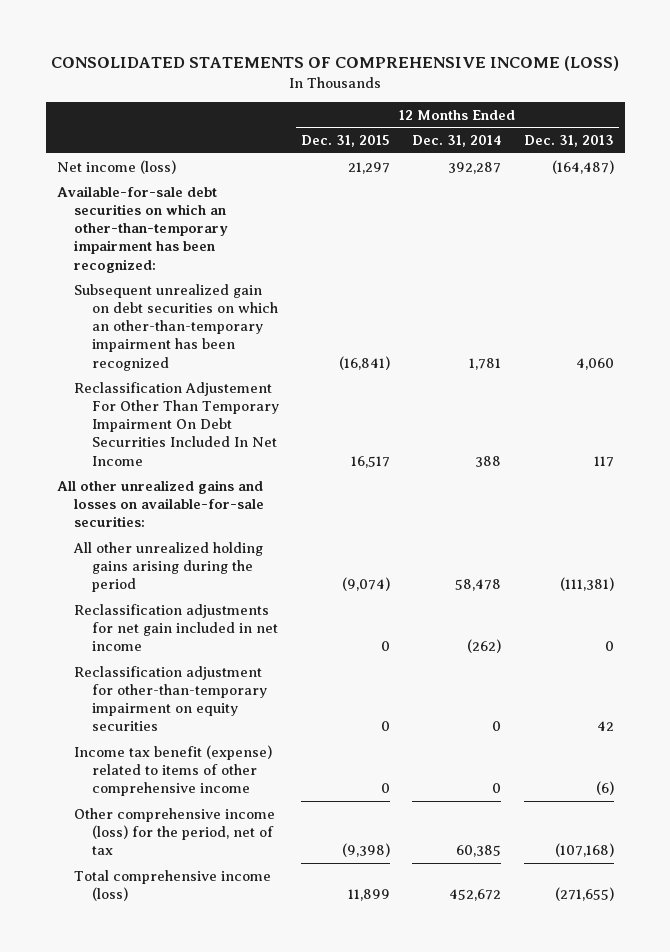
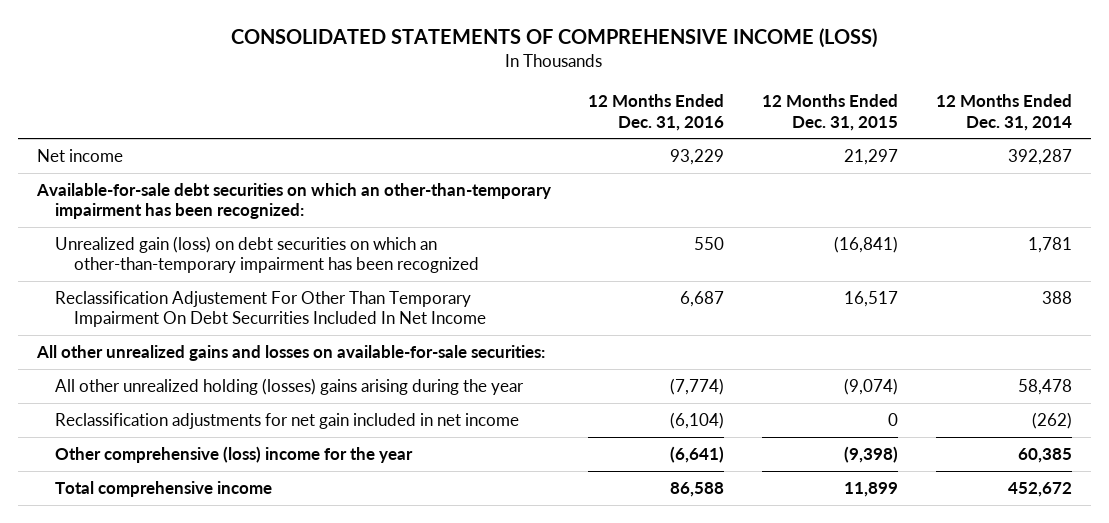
- | 12 Months Ended Dec. 31, 2015 | 12 Months Ended Dec. 31, 2014 | 12 Months Ended Dec. 31, 2013
+ | 12 Months Ended Dec. 31, 2016 | 12 Months Ended Dec. 31, 2015 | 12 Months Ended Dec. 31, 2014
- Net income (loss) | 21,297 | 392,287 | (164,487)
+ Net income | 93,229 | 21,297 | 392,287
- Subsequent unrealized gain on debt securities on which an other-than-temporary impairment has been recognized | (16,841) | 1,781 | 4,060
+ Unrealized gain (loss) on debt securities on which an other-than-temporary impairment has been recognized | 550 | (16,841) | 1,781
- All other unrealized holding gains arising during the period | (9,074) | 58,478 | (111,381)
+ All other unrealized holding (losses) gains arising during the year | (7,774) | (9,074) | 58,478
- Reclassification adjustment for other-than-temporary impairment on equity securities | 0 | 0 | 42
- Income tax benefit (expense) related to items of other comprehensive income | 0 | 0 | (6)
- Other comprehensive income (loss) for the period, net of tax | (9,398) | 60,385 | (107,168)
- Total comprehensive income (loss) | 11,899 | 452,672 | (271,655)
+ Other comprehensive (loss) income for the year | (6,641) | (9,398) | 60,385
+ Total comprehensive income | 86,588 | 11,899 | 452,672

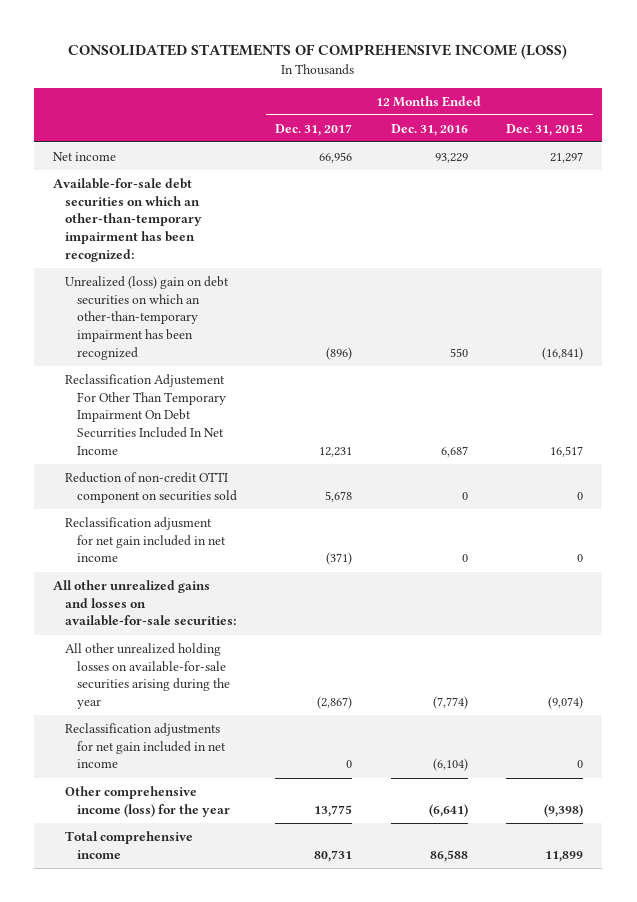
- | 12 Months Ended Dec. 31, 2016 | 12 Months Ended Dec. 31, 2015 | 12 Months Ended Dec. 31, 2014
+ | 12 Months Ended Dec. 31, 2017 | 12 Months Ended Dec. 31, 2016 | 12 Months Ended Dec. 31, 2015
- Unrealized gain (loss) on debt securities on which an other-than-temporary impairment has been recognized | 550 | (16,841) | 1,781
+ Unrealized (loss) gain on debt securities on which an other-than-temporary impairment has been recognized | (896) | 550 | (16,841)
+ Reduction of non-credit OTTI component on securities sold | 5,678 | 0 | 0
+ Reclassification adjusment for net gain included in net income | (371) | 0 | 0
- All other unrealized holding (losses) gains arising during the year | (7,774) | (9,074) | 58,478
+ All other unrealized holding losses on available-for-sale securities arising during the year | (2,867) | (7,774) | (9,074)
- Other comprehensive (loss) income for the year | (6,641) | (9,398) | 60,385
+ Other comprehensive income (loss) for the year | 13,775 | (6,641) | (9,398)

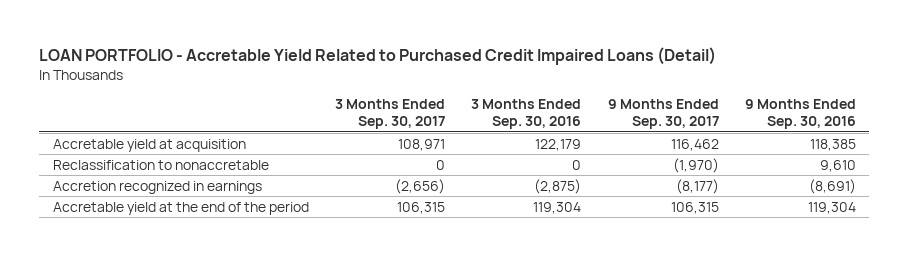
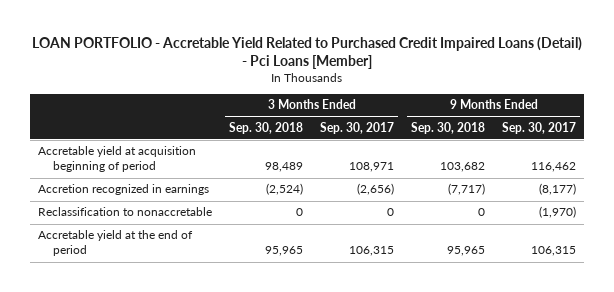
- LOAN PORTFOLIO - Accretable Yield Related to Purchased Credit Impaired Loans (Detail)
+ LOAN PORTFOLIO - Accretable Yield Related to Purchased Credit Impaired Loans (Detail) - Pci Loans [Member]
- | 3 Months Ended Sep. 30, 2017 | 3 Months Ended Sep. 30, 2016 | 9 Months Ended Sep. 30, 2017 | 9 Months Ended Sep. 30, 2016
+ | 3 Months Ended Sep. 30, 2018 | 3 Months Ended Sep. 30, 2017 | 9 Months Ended Sep. 30, 2018 | 9 Months Ended Sep. 30, 2017
- Accretable yield at acquisition | 108,971 | 122,179 | 116,462 | 118,385
+ Accretable yield at acquisition beginning of period | 98,489 | 108,971 | 103,682 | 116,462
- Accretable yield at the end of the period | 106,315 | 119,304 | 106,315 | 119,304
moved down: Reclassification to nonaccretable | 0 | 0 | 0 | (1,970)
+ Accretable yield at the end of period | 95,965 | 106,315 | 95,965 | 106,315

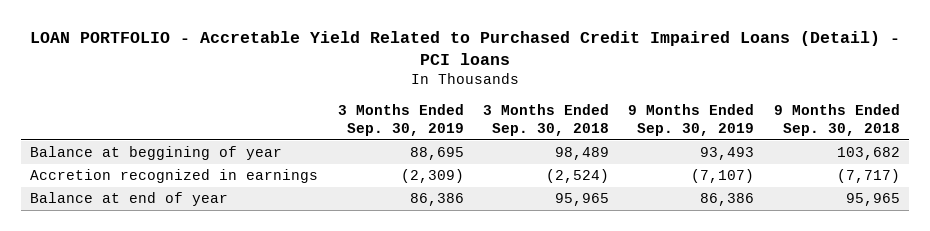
- LOAN PORTFOLIO - Accretable Yield Related to Purchased Credit Impaired Loans (Detail) - Pci Loans [Member]
+ LOAN PORTFOLIO - Accretable Yield Related to Purchased Credit Impaired Loans (Detail) - PCI loans
- | 3 Months Ended Sep. 30, 2018 | 3 Months Ended Sep. 30, 2017 | 9 Months Ended Sep. 30, 2018 | 9 Months Ended Sep. 30, 2017
+ | 3 Months Ended Sep. 30, 2019 | 3 Months Ended Sep. 30, 2018 | 9 Months Ended Sep. 30, 2019 | 9 Months Ended Sep. 30, 2018
- Accretable yield at acquisition beginning of period | 98,489 | 108,971 | 103,682 | 116,462
+ Balance at beggining of year | 88,695 | 98,489 | 93,493 | 103,682
- Reclassification to nonaccretable | 0 | 0 | 0 | (1,970)
- Accretable yield at the end of period | 95,965 | 106,315 | 95,965 | 106,315
+ Balance at end of year | 86,386 | 95,965 | 86,386 | 95,965

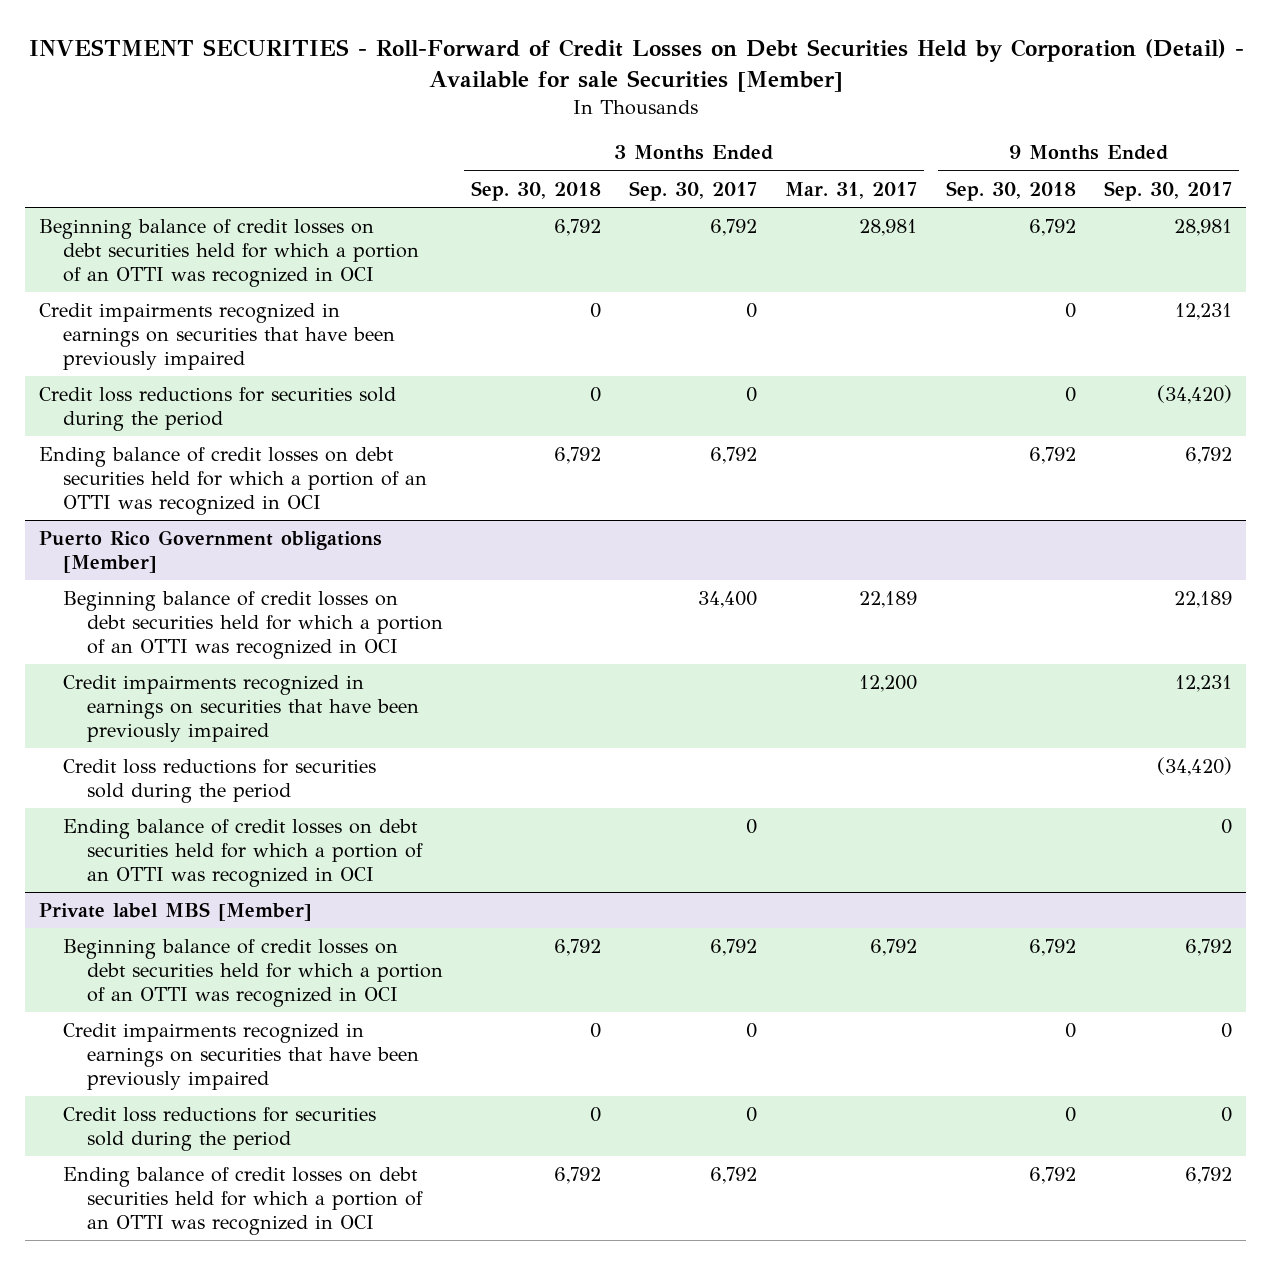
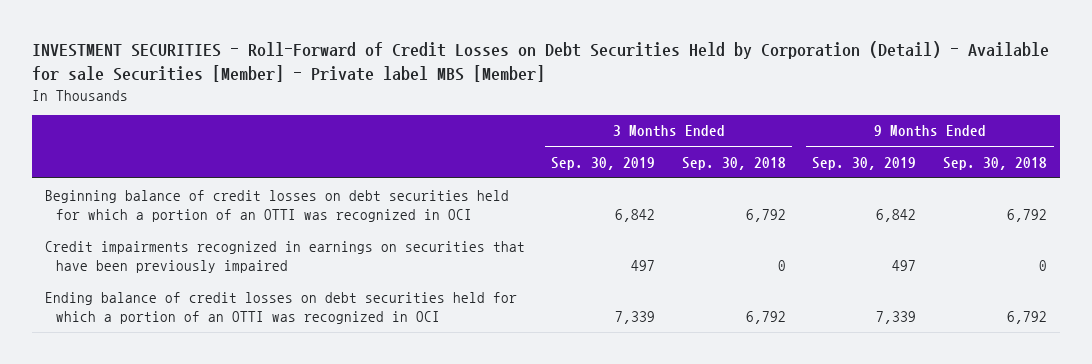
- INVESTMENT SECURITIES - Roll-Forward of Credit Losses on Debt Securities Held by Corporation (Detail) - Available for sale Securities [Member]
+ INVESTMENT SECURITIES - Roll-Forward of Credit Losses on Debt Securities Held by Corporation (Detail) - Available for sale Securities [Member] - Private label MBS [Member]
- | 3 Months Ended Sep. 30, 2018 | 3 Months Ended Sep. 30, 2017 | 3 Months Ended Mar. 31, 2017 | 9 Months Ended Sep. 30, 2018 | 9 Months Ended Sep. 30, 2017
+ | 3 Months Ended Sep. 30, 2019 | 3 Months Ended Sep. 30, 2018 | 9 Months Ended Sep. 30, 2019 | 9 Months Ended Sep. 30, 2018
- Credit loss reductions for securities sold during the period | 0 | 0 | | 0 | (34,420)
- Puerto Rico Government obligations [Member]
- Beginning balance of credit losses on debt securities held for which a portion of an OTTI was recognized in OCI | | 34,400 | 22,189 | | 22,189
- Credit impairments recognized in earnings on securities that have been previously impaired | | | 12,200 | | 12,231
- Credit loss reductions for securities sold during the period | | | | | (34,420)
- Ending balance of credit losses on debt securities held for which a portion of an OTTI was recognized in OCI | | 0 | | | 0
- Private label MBS [Member]
- Beginning balance of credit losses on debt securities held for which a portion of an OTTI was recognized in OCI | 6,792 | 6,792 | 6,792 | 6,792 | 6,792
- Credit impairments recognized in earnings on securities that have been previously impaired | 0 | 0 | | 0 | 0
- Credit loss reductions for securities sold during the period | 0 | 0 | | 0 | 0
- Ending balance of credit losses on debt securities held for which a portion of an OTTI was recognized in OCI | 6,792 | 6,792 | | 6,792 | 6,792

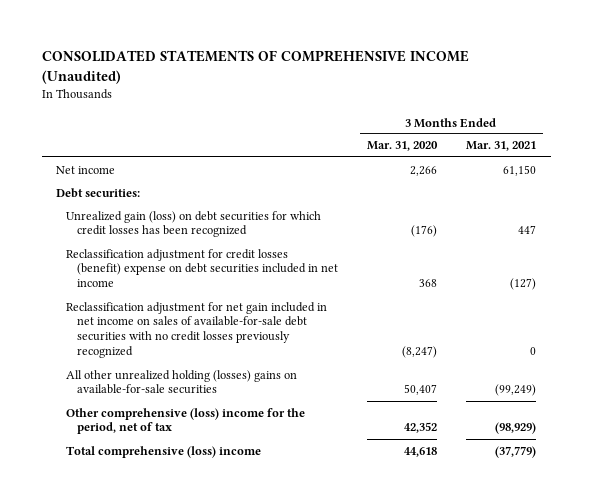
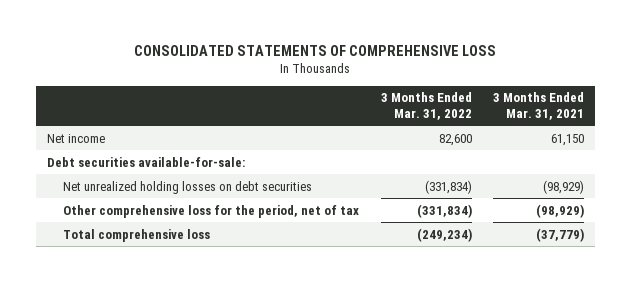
- CONSOLIDATED STATEMENTS OF COMPREHENSIVE INCOME (Unaudited)
+ CONSOLIDATED STATEMENTS OF COMPREHENSIVE LOSS
- | 3 Months Ended Mar. 31, 2020 | 3 Months Ended Mar. 31, 2021
+ | 3 Months Ended Mar. 31, 2022 | 3 Months Ended Mar. 31, 2021
- Debt securities:
- Unrealized gain (loss) on debt securities for which credit losses has been recognized | (176) | 447
- Reclassification adjustment for credit losses (benefit) expense on debt securities included in net income | 368 | (127)
- Reclassification adjustment for net gain included in net income on sales of available-for-sale debt securities with no credit losses previously recognized | (8,247) | 0
- All other unrealized holding (losses) gains on available-for-sale securities | 50,407 | (99,249)
- Other comprehensive (loss) income for the period, net of tax | 42,352 | (98,929)
- Total comprehensive (loss) income | 44,618 | (37,779)
+ Debt securities available-for-sale:
+ Net unrealized holding losses on debt securities | (331,834) | (98,929)
+ Other comprehensive loss for the period, net of tax | (331,834) | (98,929)
+ Total comprehensive loss | (249,234) | (37,779)

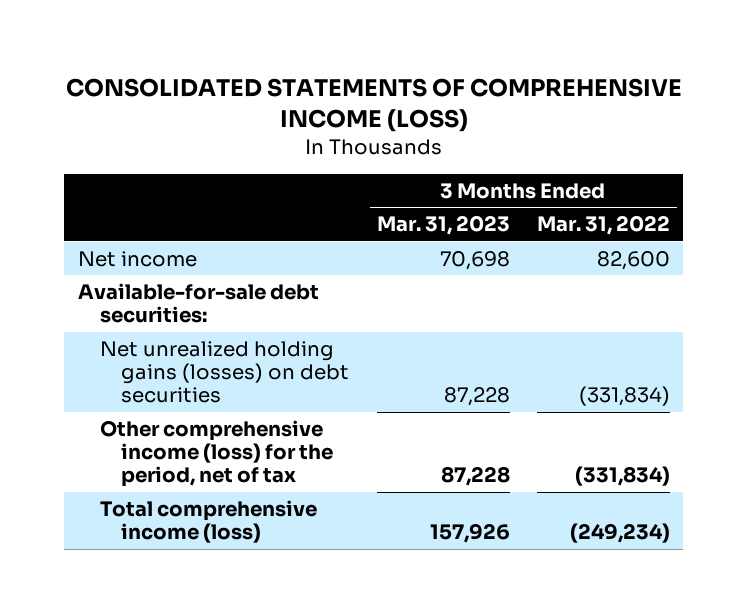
- CONSOLIDATED STATEMENTS OF COMPREHENSIVE LOSS
+ CONSOLIDATED STATEMENTS OF COMPREHENSIVE INCOME (LOSS)
- | 3 Months Ended Mar. 31, 2022 | 3 Months Ended Mar. 31, 2021
+ | 3 Months Ended Mar. 31, 2023 | 3 Months Ended Mar. 31, 2022
- Debt securities available-for-sale:
- Net unrealized holding losses on debt securities | (331,834) | (98,929)
- Other comprehensive loss for the period, net of tax | (331,834) | (98,929)
- Total comprehensive loss | (249,234) | (37,779)
+ Available-for-sale debt securities:
+ Net unrealized holding gains (losses) on debt securities | 87,228 | (331,834)
+ Other comprehensive income (loss) for the period, net of tax | 87,228 | (331,834)
+ Total comprehensive income (loss) | 157,926 | (249,234)

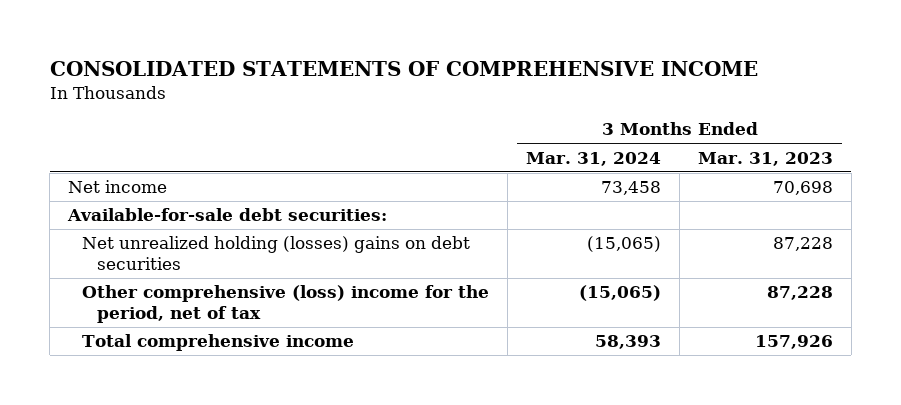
- CONSOLIDATED STATEMENTS OF COMPREHENSIVE INCOME (LOSS)
+ CONSOLIDATED STATEMENTS OF COMPREHENSIVE INCOME
- | 3 Months Ended Mar. 31, 2023 | 3 Months Ended Mar. 31, 2022
+ | 3 Months Ended Mar. 31, 2024 | 3 Months Ended Mar. 31, 2023
- Net unrealized holding gains (losses) on debt securities | 87,228 | (331,834)
- Other comprehensive income (loss) for the period, net of tax | 87,228 | (331,834)
- Total comprehensive income (loss) | 157,926 | (249,234)
+ Net unrealized holding (losses) gains on debt securities | (15,065) | 87,228
+ Other comprehensive (loss) income for the period, net of tax | (15,065) | 87,228
+ Total comprehensive income | 58,393 | 157,926

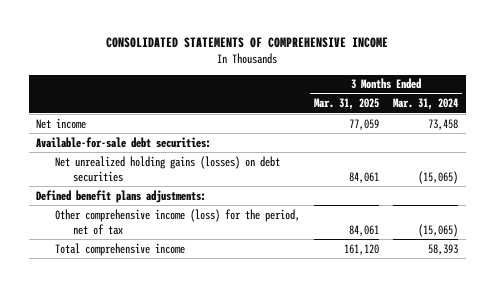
- | 3 Months Ended Mar. 31, 2024 | 3 Months Ended Mar. 31, 2023
+ | 3 Months Ended Mar. 31, 2025 | 3 Months Ended Mar. 31, 2024
- Net unrealized holding (losses) gains on debt securities | (15,065) | 87,228
- Other comprehensive (loss) income for the period, net of tax | (15,065) | 87,228
+ Net unrealized holding gains (losses) on debt securities | 84,061 | (15,065)
+ Defined benefit plans adjustments:
+ Other comprehensive income (loss) for the period, net of tax | 84,061 | (15,065)

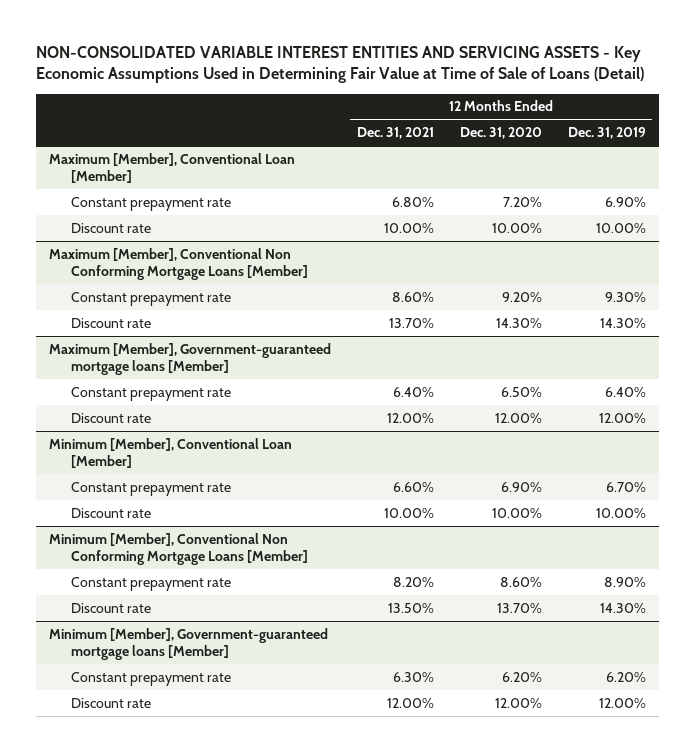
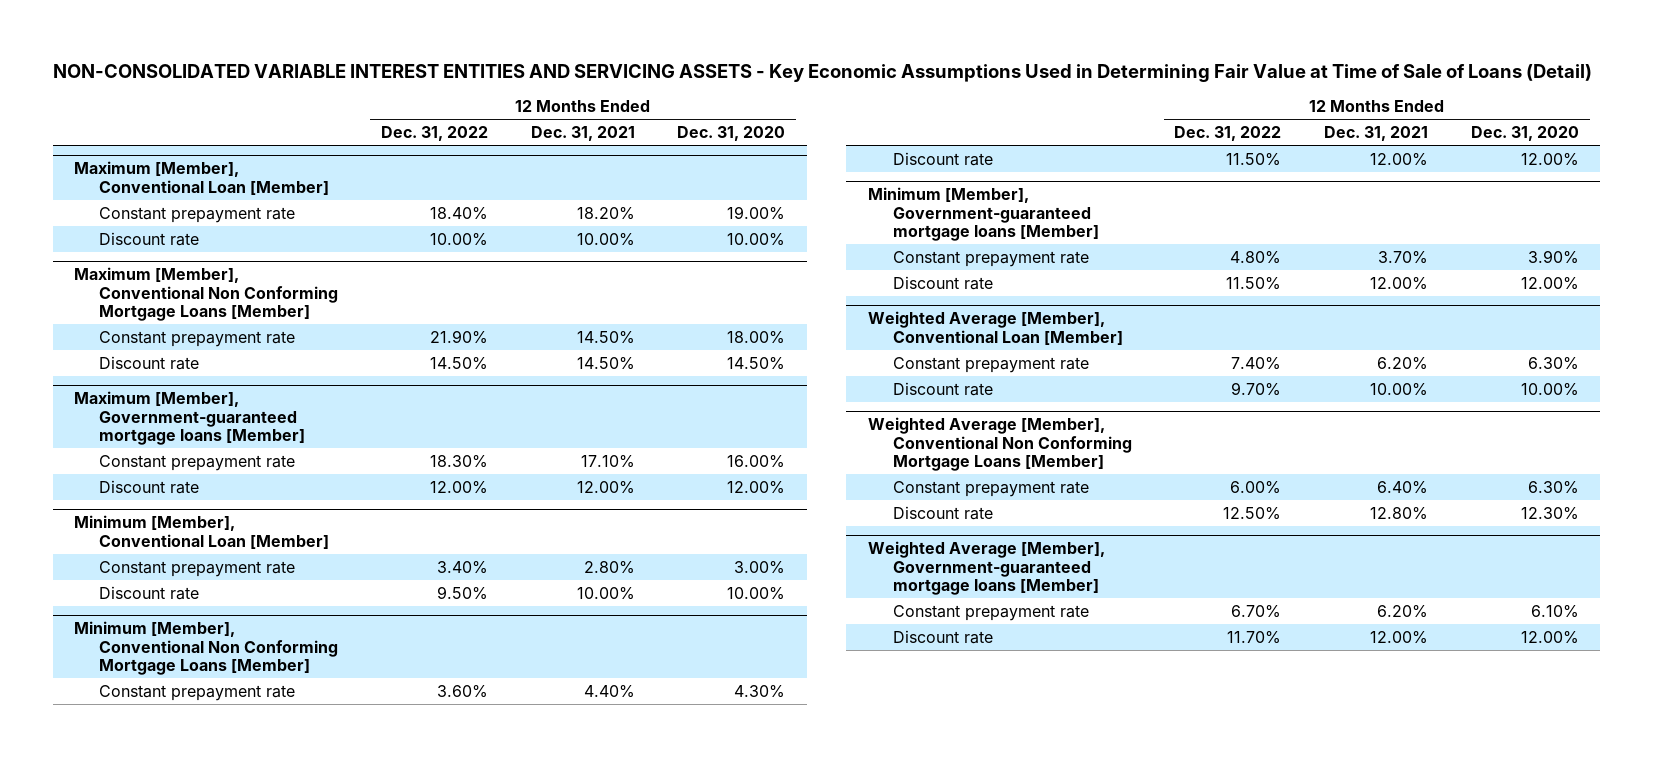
- | 12 Months Ended Dec. 31, 2021 | 12 Months Ended Dec. 31, 2020 | 12 Months Ended Dec. 31, 2019
+ | 12 Months Ended Dec. 31, 2022 | 12 Months Ended Dec. 31, 2021 | 12 Months Ended Dec. 31, 2020
@ Maximum [Member], Conventional Loan [Member]
- Constant prepayment rate | 6.80% | 7.20% | 6.90%
+ Constant prepayment rate | 18.40% | 18.20% | 19.00%
@ Maximum [Member], Conventional Non Conforming Mortgage Loans [Member]
- Constant prepayment rate | 8.60% | 9.20% | 9.30%
- Discount rate | 13.70% | 14.30% | 14.30%
+ Constant prepayment rate | 21.90% | 14.50% | 18.00%
+ Discount rate | 14.50% | 14.50% | 14.50%
@ Maximum [Member], Government-guaranteed mortgage loans [Member]
- Constant prepayment rate | 6.40% | 6.50% | 6.40%
+ Constant prepayment rate | 18.30% | 17.10% | 16.00%
@ Minimum [Member], Conventional Loan [Member]
- Constant prepayment rate | 6.60% | 6.90% | 6.70%
+ Constant prepayment rate | 3.40% | 2.80% | 3.00%
@ Minimum [Member], Conventional Non Conforming Mortgage Loans [Member]
- Constant prepayment rate | 8.20% | 8.60% | 8.90%
- Discount rate | 13.50% | 13.70% | 14.30%
+ Constant prepayment rate | 3.60% | 4.40% | 4.30%
+ Discount rate | 11.50% | 12.00% | 12.00%
@ Minimum [Member], Government-guaranteed mortgage loans [Member]
- Constant prepayment rate | 6.30% | 6.20% | 6.20%
+ Constant prepayment rate | 4.80% | 3.70% | 3.90%
+ Weighted Average [Member], Conventional Loan [Member]
+ Constant prepayment rate | 7.40% | 6.20% | 6.30%
+ Discount rate | 9.70% | 10.00% | 10.00%
+ Weighted Average [Member], Conventional Non Conforming Mortgage Loans [Member]
+ Constant prepayment rate | 6.00% | 6.40% | 6.30%
+ Discount rate | 12.50% | 12.80% | 12.30%
+ Weighted Average [Member], Government-guaranteed mortgage loans [Member]
+ Constant prepayment rate | 6.70% | 6.20% | 6.10%
+ Discount rate | 11.70% | 12.00% | 12.00%

